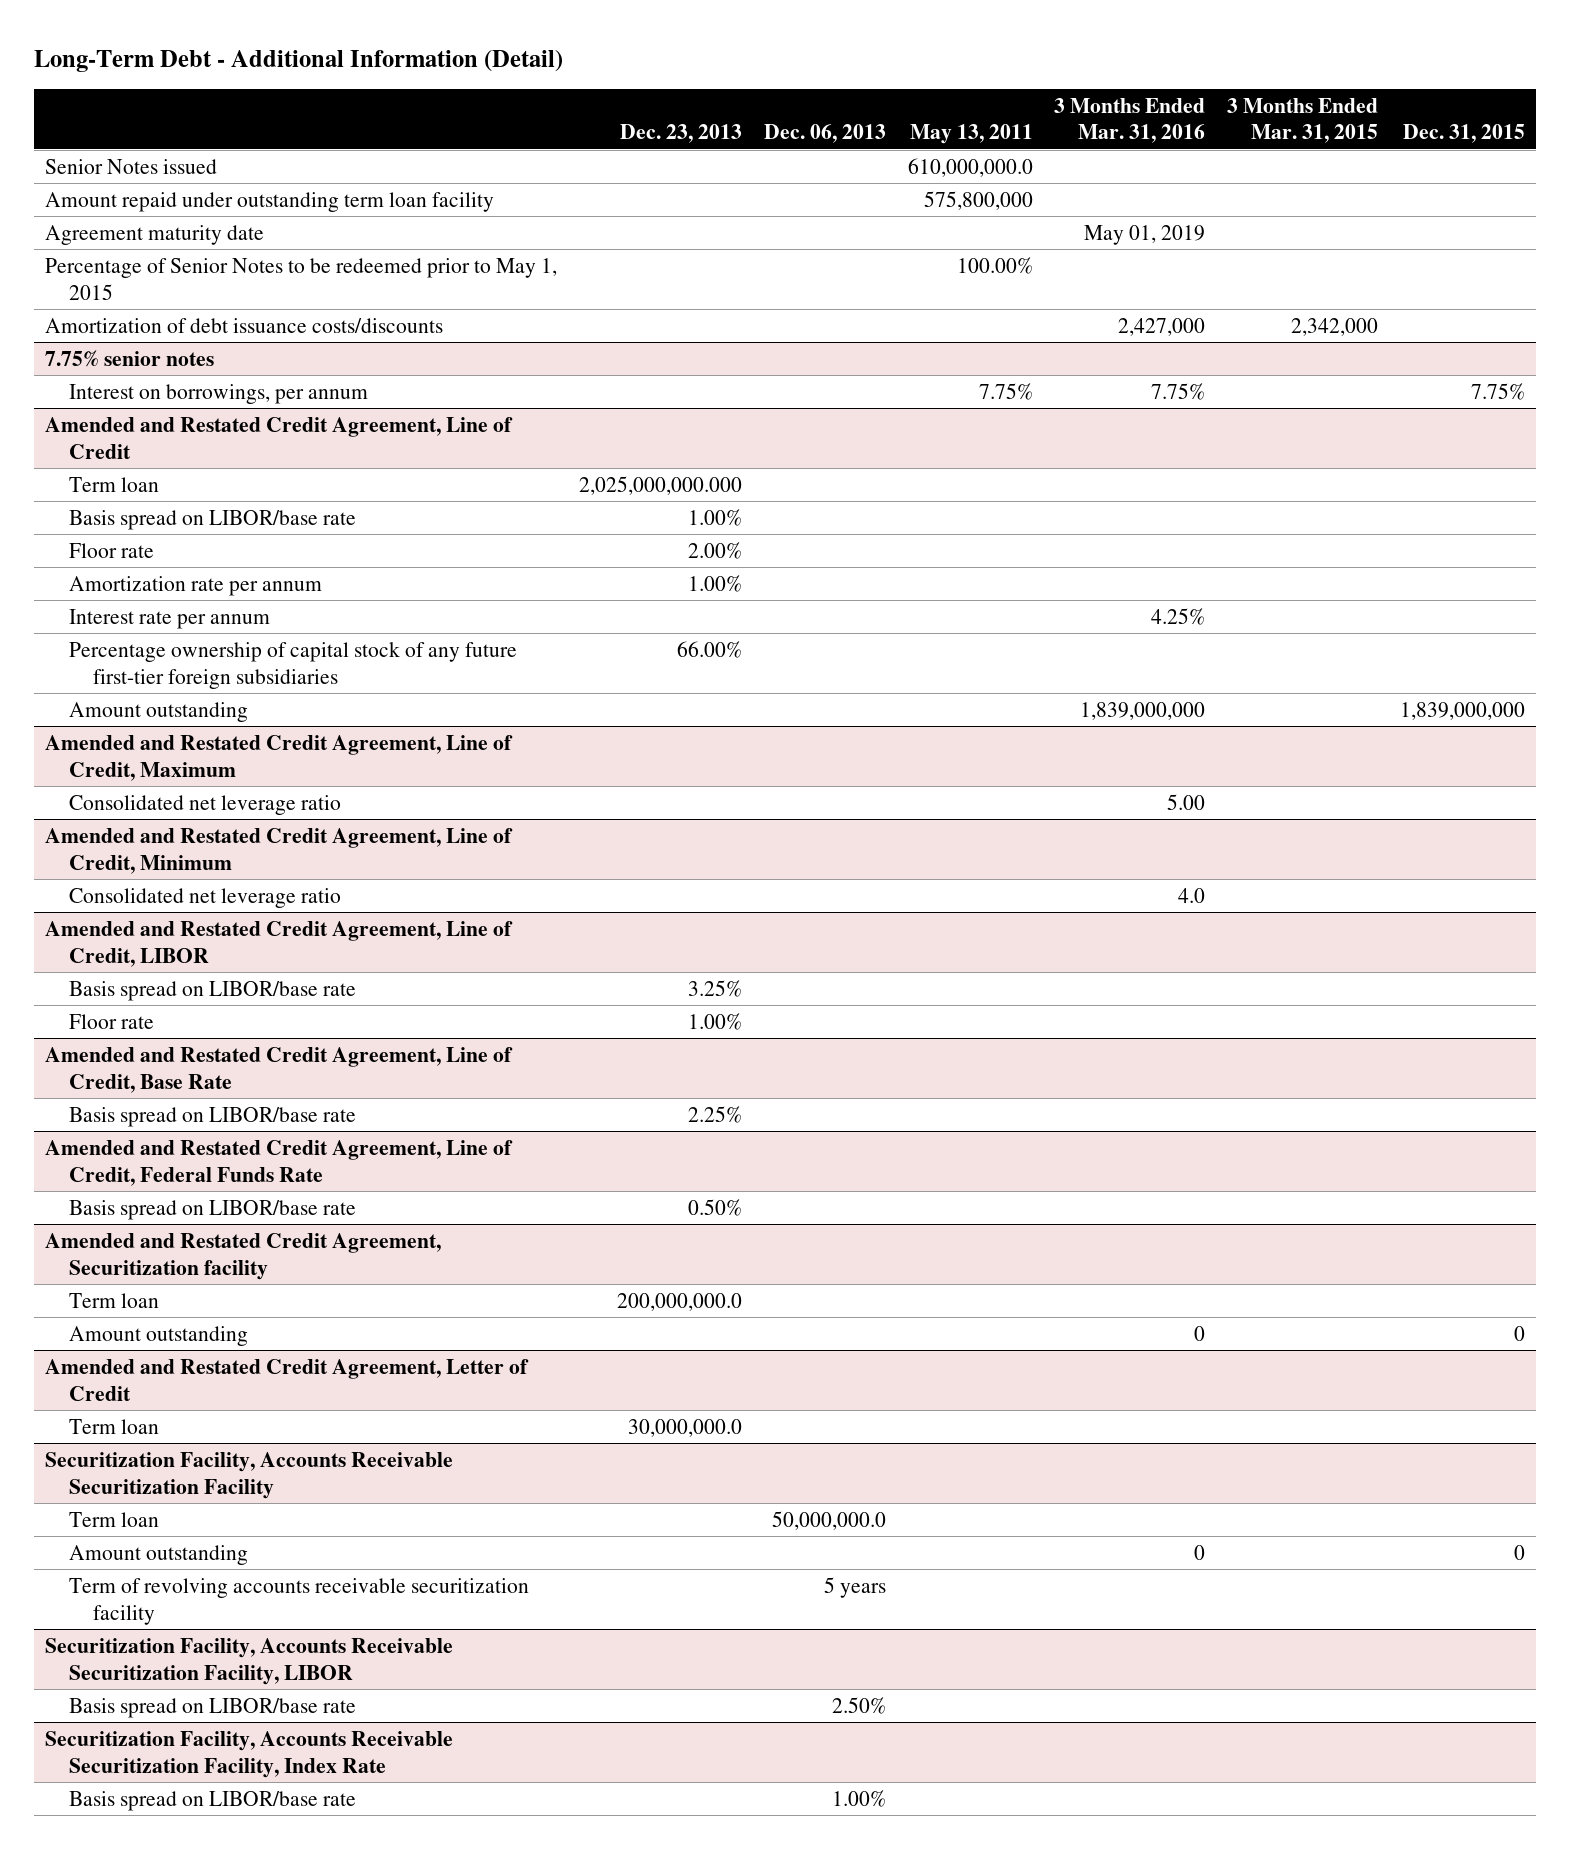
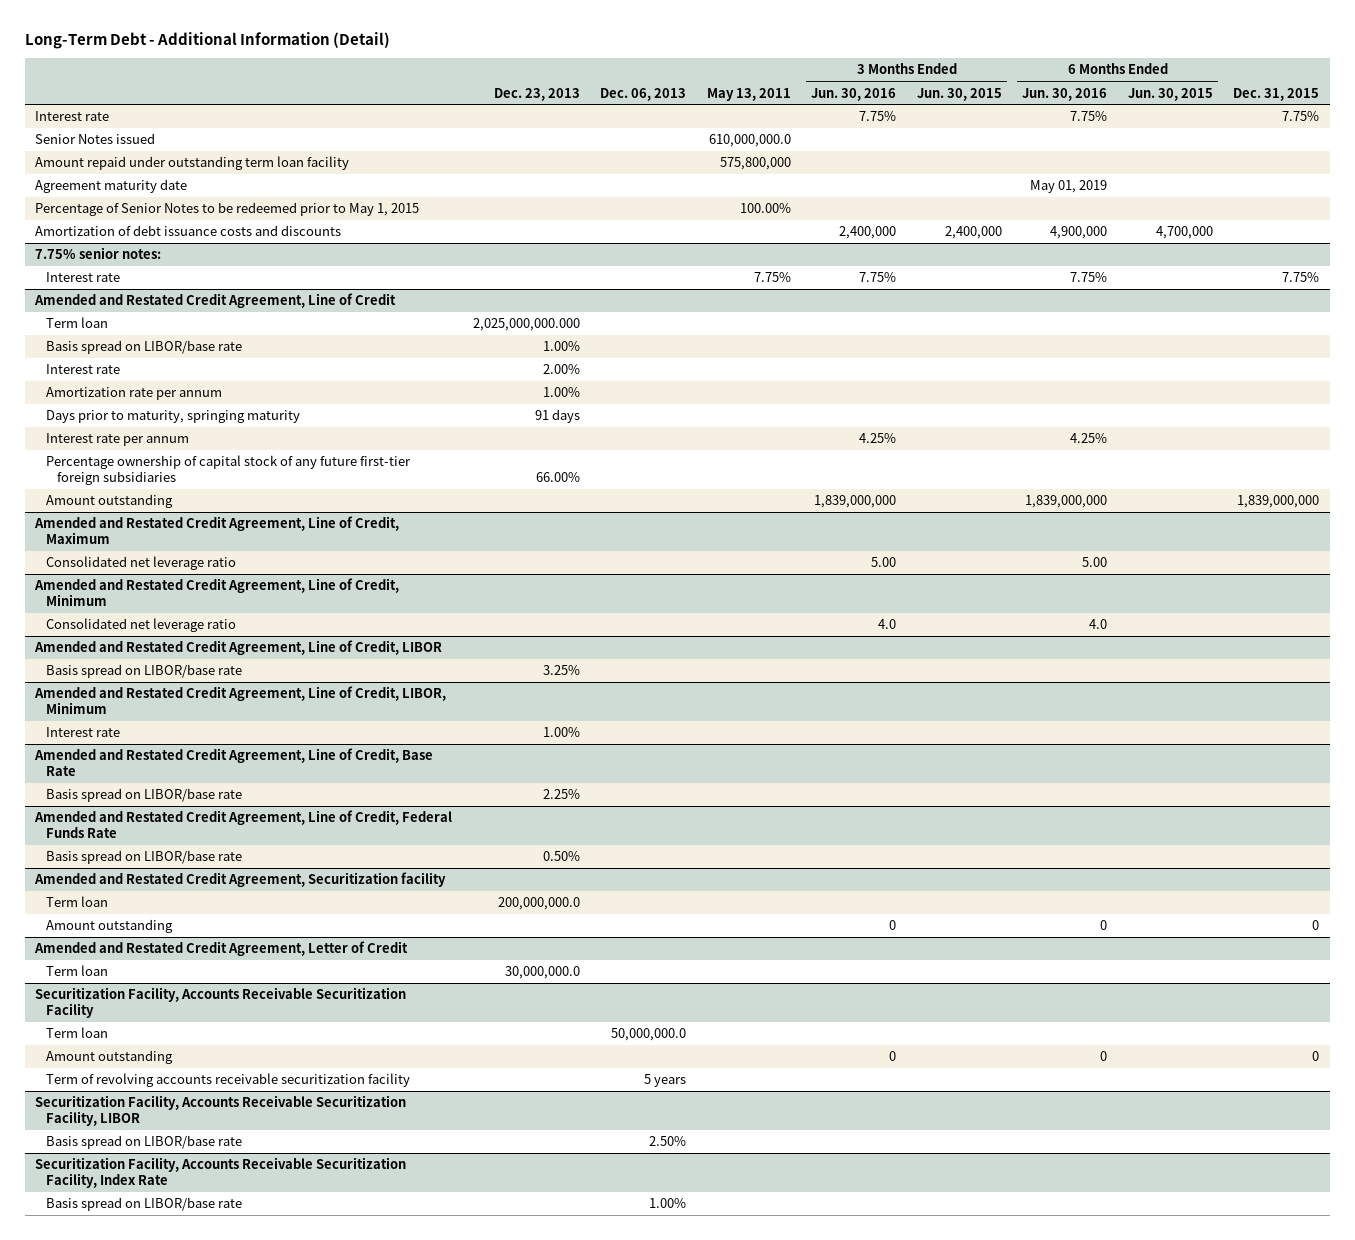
- | Dec. 23, 2013 | Dec. 06, 2013 | May 13, 2011 | 3 Months Ended Mar. 31, 2016 | 3 Months Ended Mar. 31, 2015 | Dec. 31, 2015
+ | Dec. 23, 2013 | Dec. 06, 2013 | May 13, 2011 | 3 Months Ended Jun. 30, 2016 | 3 Months Ended Jun. 30, 2015 | 6 Months Ended Jun. 30, 2016 | 6 Months Ended Jun. 30, 2015 | Dec. 31, 2015
+ Interest rate | | | | 7.75% | | 7.75% | | 7.75%
- Amortization of debt issuance costs/discounts | | | | 2,427,000 | 2,342,000 |
- 7.75% senior notes
- Interest on borrowings, per annum | | | 7.75% | 7.75% | | 7.75%
+ Amortization of debt issuance costs and discounts | | | | 2,400,000 | 2,400,000 | 4,900,000 | 4,700,000 |
+ 7.75% senior notes:
+ Interest rate | | | 7.75% | 7.75% | | 7.75% | | 7.75%
@ Amended and Restated Credit Agreement, Line of Credit
- Floor rate | 2.00% | | | | |
+ Interest rate | 2.00% | | | | | | |
+ Days prior to maturity, springing maturity | 91 days | | | | | | |
@ Amended and Restated Credit Agreement, Line of Credit, LIBOR
- Floor rate | 1.00% | | | | |
+ Amended and Restated Credit Agreement, Line of Credit, LIBOR, Minimum
+ Interest rate | 1.00% | | | | | | |

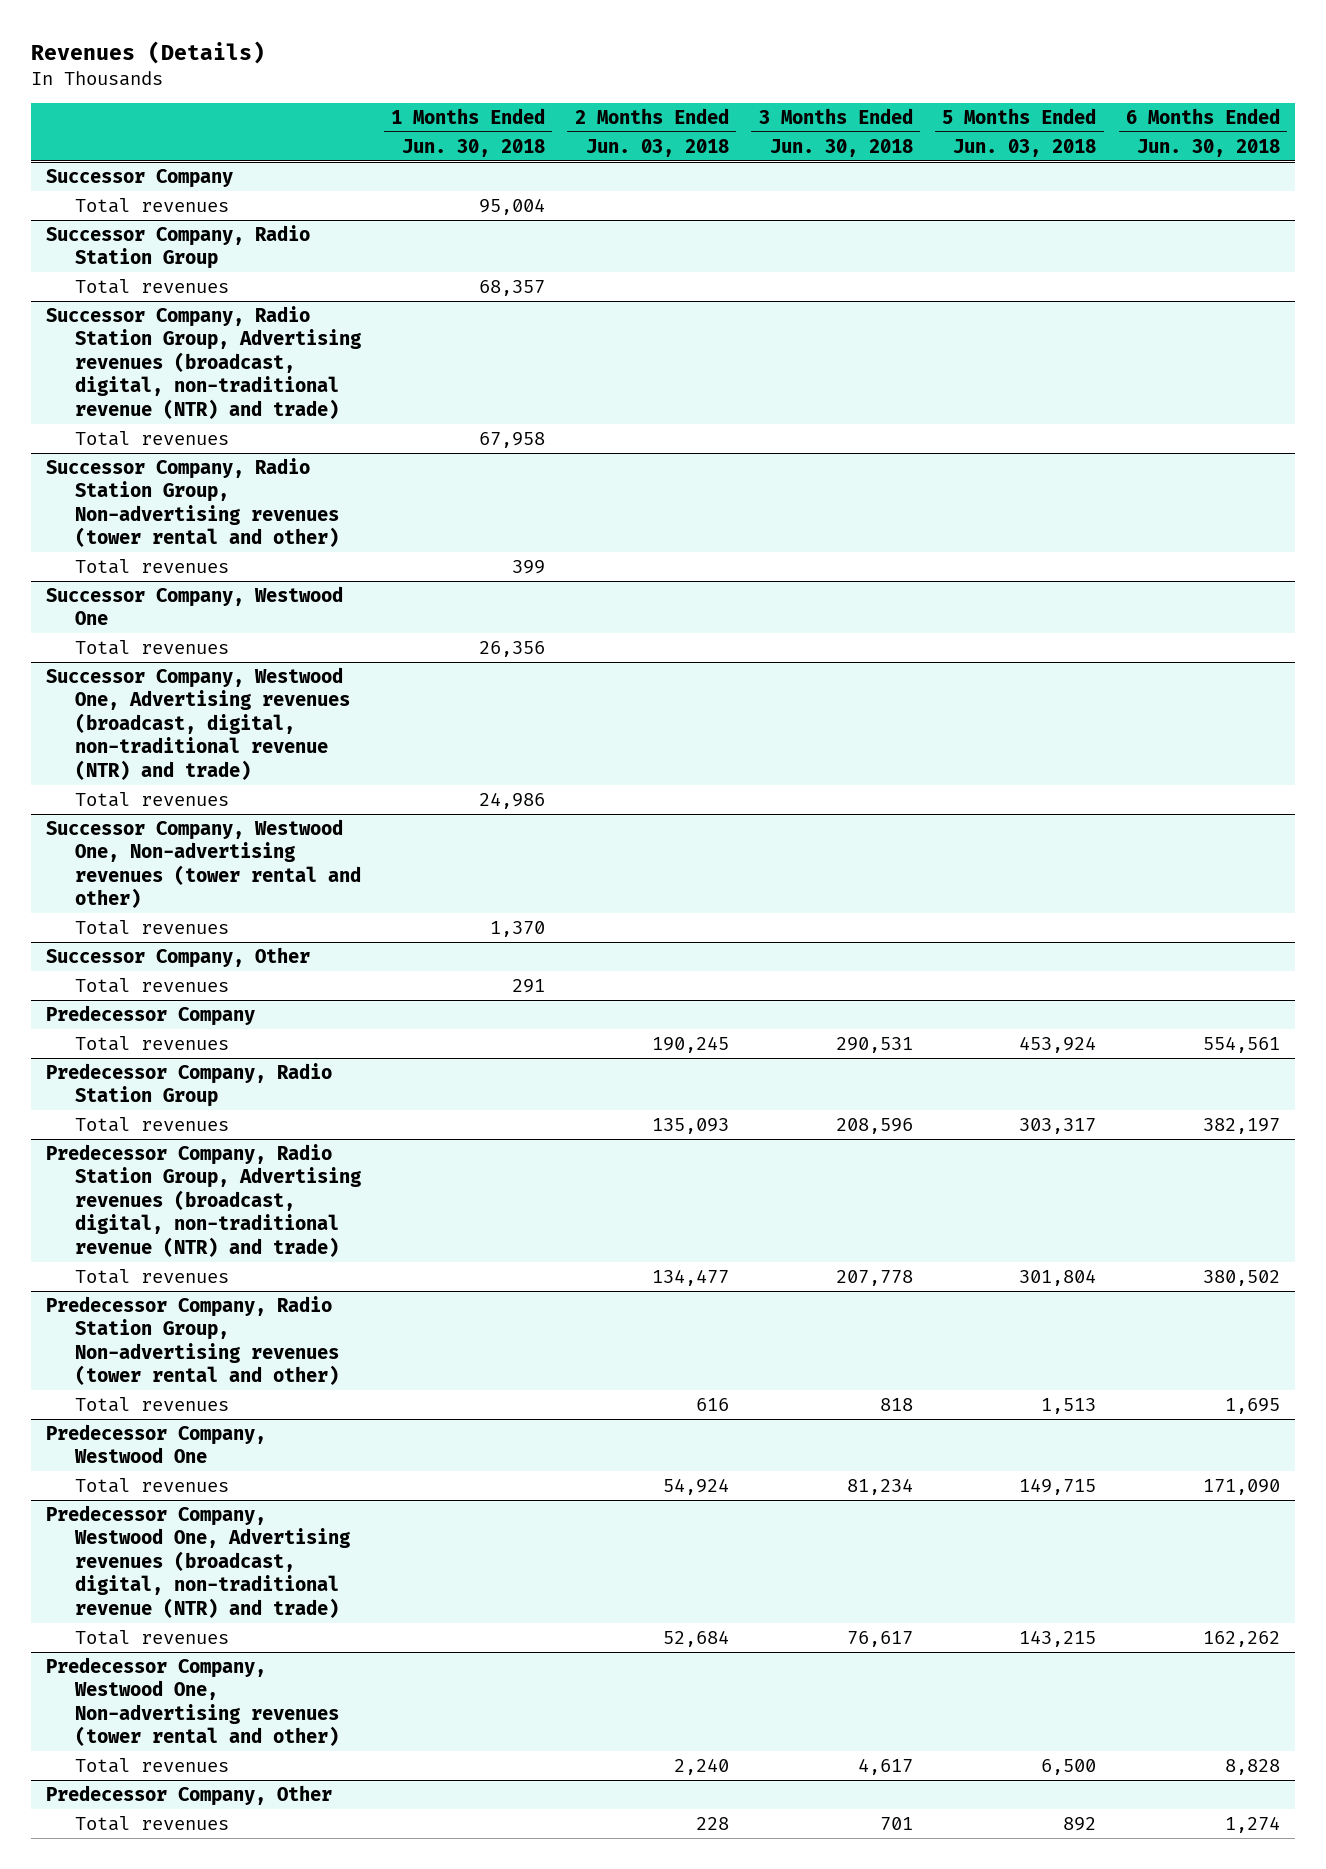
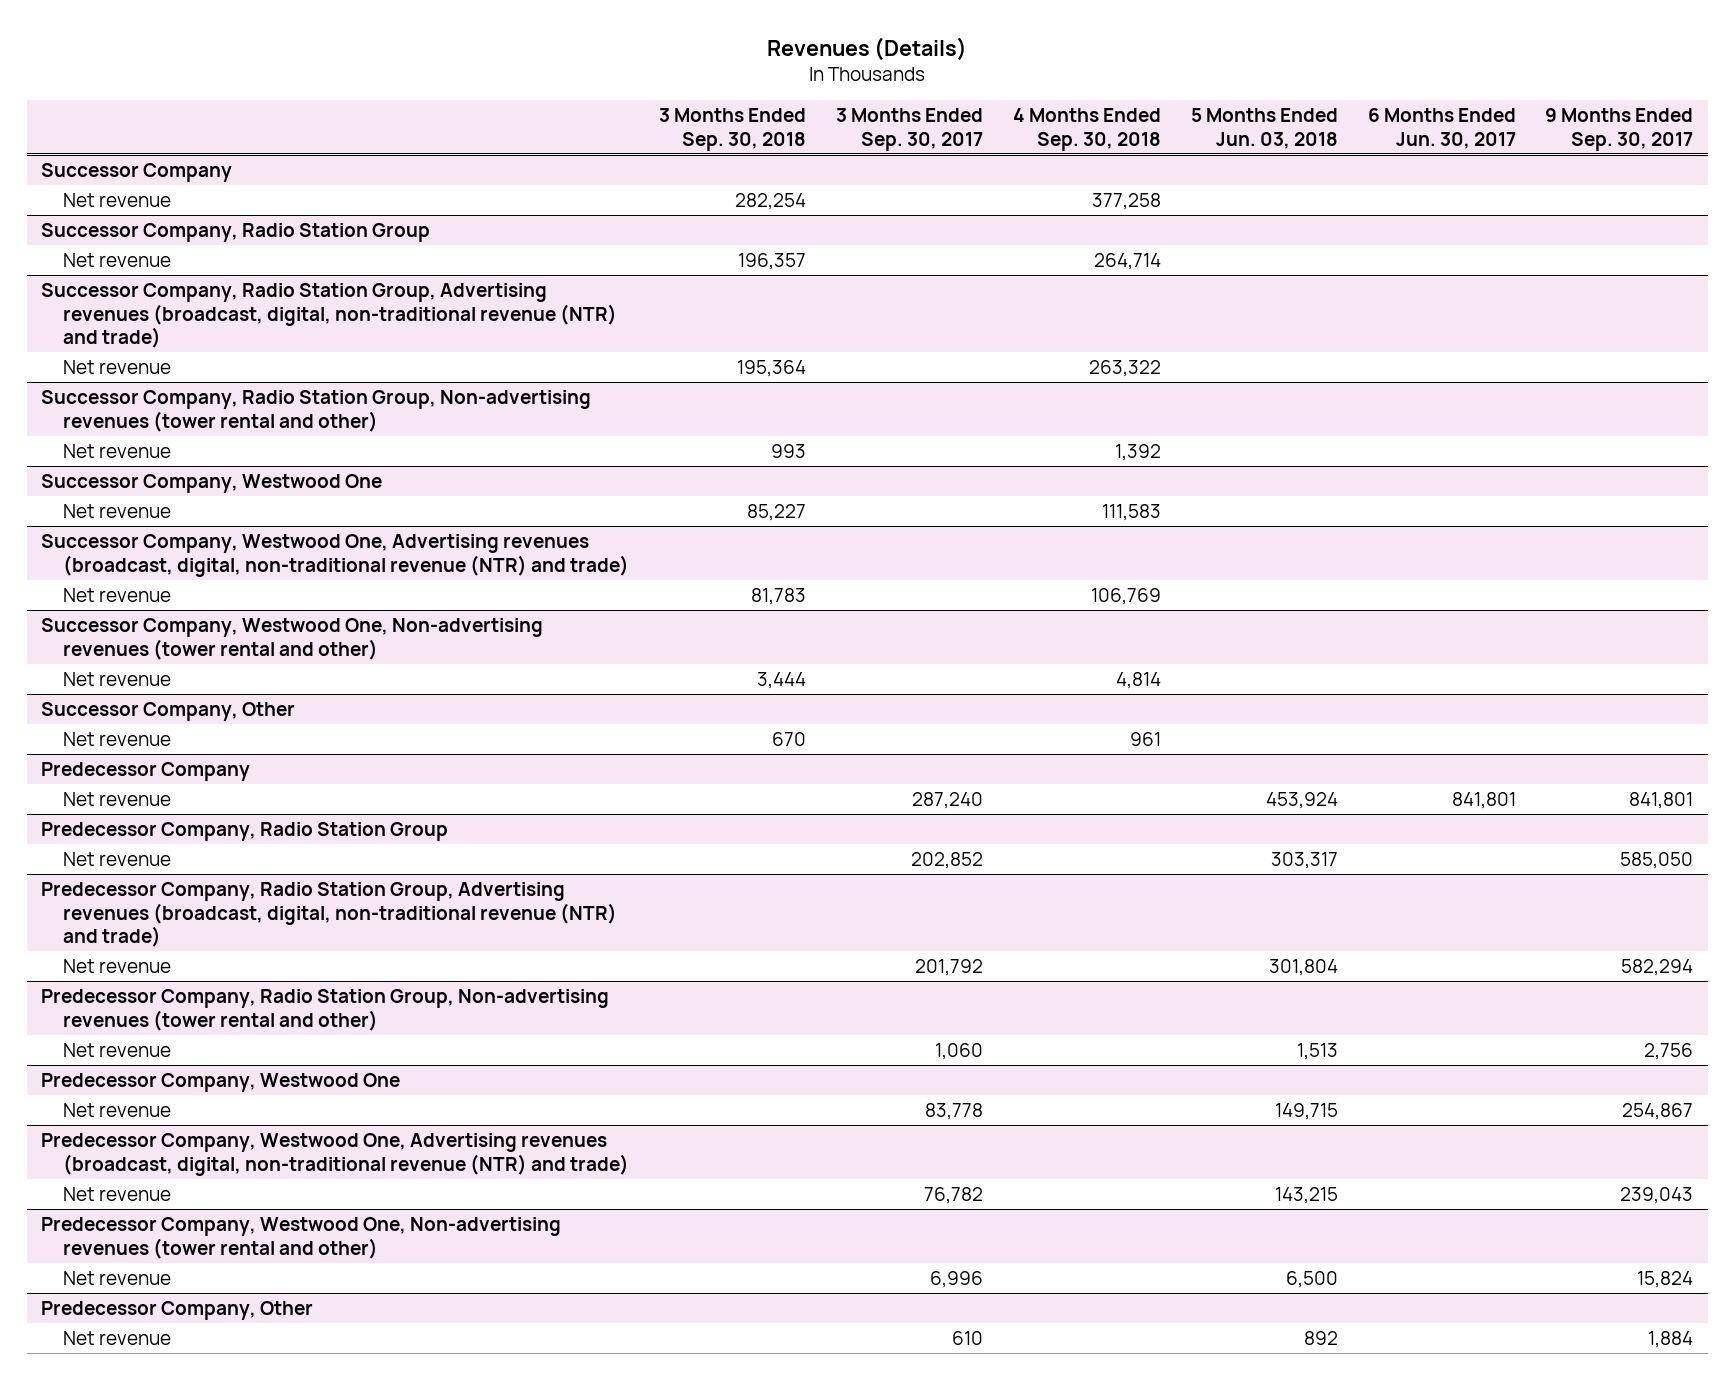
- | 1 Months Ended Jun. 30, 2018 | 2 Months Ended Jun. 03, 2018 | 3 Months Ended Jun. 30, 2018 | 5 Months Ended Jun. 03, 2018 | 6 Months Ended Jun. 30, 2018
+ | 3 Months Ended Sep. 30, 2018 | 3 Months Ended Sep. 30, 2017 | 4 Months Ended Sep. 30, 2018 | 5 Months Ended Jun. 03, 2018 | 6 Months Ended Jun. 30, 2017 | 9 Months Ended Sep. 30, 2017
@ Successor Company
- Total revenues | 95,004 | | | |
+ Net revenue | 282,254 | | 377,258 | | |
@ Successor Company, Radio Station Group
- Total revenues | 68,357 | | | |
+ Net revenue | 196,357 | | 264,714 | | |
@ Successor Company, Radio Station Group, Advertising revenues (broadcast, digital, non-traditional revenue (NTR) and trade)
- Total revenues | 67,958 | | | |
+ Net revenue | 195,364 | | 263,322 | | |
@ Successor Company, Radio Station Group, Non-advertising revenues (tower rental and other)
- Total revenues | 399 | | | |
+ Net revenue | 993 | | 1,392 | | |
@ Successor Company, Westwood One
- Total revenues | 26,356 | | | |
+ Net revenue | 85,227 | | 111,583 | | |
@ Successor Company, Westwood One, Advertising revenues (broadcast, digital, non-traditional revenue (NTR) and trade)
- Total revenues | 24,986 | | | |
+ Net revenue | 81,783 | | 106,769 | | |
@ Successor Company, Westwood One, Non-advertising revenues (tower rental and other)
- Total revenues | 1,370 | | | |
+ Net revenue | 3,444 | | 4,814 | | |
@ Successor Company, Other
- Total revenues | 291 | | | |
+ Net revenue | 670 | | 961 | | |
@ Predecessor Company
- Total revenues | | 190,245 | 290,531 | 453,924 | 554,561
+ Net revenue | | 287,240 | | 453,924 | 841,801 | 841,801
@ Predecessor Company, Radio Station Group
- Total revenues | | 135,093 | 208,596 | 303,317 | 382,197
+ Net revenue | | 202,852 | | 303,317 | | 585,050
@ Predecessor Company, Radio Station Group, Advertising revenues (broadcast, digital, non-traditional revenue (NTR) and trade)
- Total revenues | | 134,477 | 207,778 | 301,804 | 380,502
+ Net revenue | | 201,792 | | 301,804 | | 582,294
@ Predecessor Company, Radio Station Group, Non-advertising revenues (tower rental and other)
- Total revenues | | 616 | 818 | 1,513 | 1,695
+ Net revenue | | 1,060 | | 1,513 | | 2,756
@ Predecessor Company, Westwood One
- Total revenues | | 54,924 | 81,234 | 149,715 | 171,090
+ Net revenue | | 83,778 | | 149,715 | | 254,867
@ Predecessor Company, Westwood One, Advertising revenues (broadcast, digital, non-traditional revenue (NTR) and trade)
- Total revenues | | 52,684 | 76,617 | 143,215 | 162,262
+ Net revenue | | 76,782 | | 143,215 | | 239,043
@ Predecessor Company, Westwood One, Non-advertising revenues (tower rental and other)
- Total revenues | | 2,240 | 4,617 | 6,500 | 8,828
+ Net revenue | | 6,996 | | 6,500 | | 15,824
@ Predecessor Company, Other
- Total revenues | | 228 | 701 | 892 | 1,274
+ Net revenue | | 610 | | 892 | | 1,884

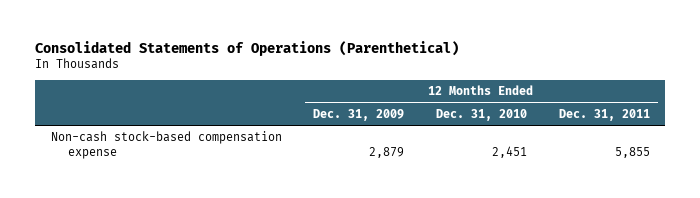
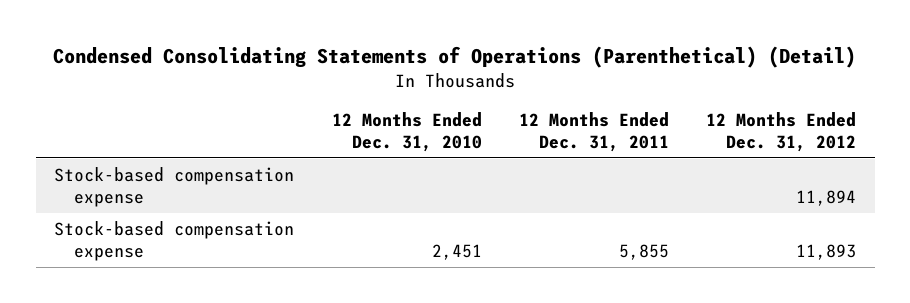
- Consolidated Statements of Operations (Parenthetical)
+ Condensed Consolidating Statements of Operations (Parenthetical) (Detail)
- | 12 Months Ended Dec. 31, 2009 | 12 Months Ended Dec. 31, 2010 | 12 Months Ended Dec. 31, 2011
+ | 12 Months Ended Dec. 31, 2010 | 12 Months Ended Dec. 31, 2011 | 12 Months Ended Dec. 31, 2012
- Non-cash stock-based compensation expense | 2,879 | 2,451 | 5,855
+ Stock-based compensation expense | | | 11,894
+ Stock-based compensation expense | 2,451 | 5,855 | 11,893

